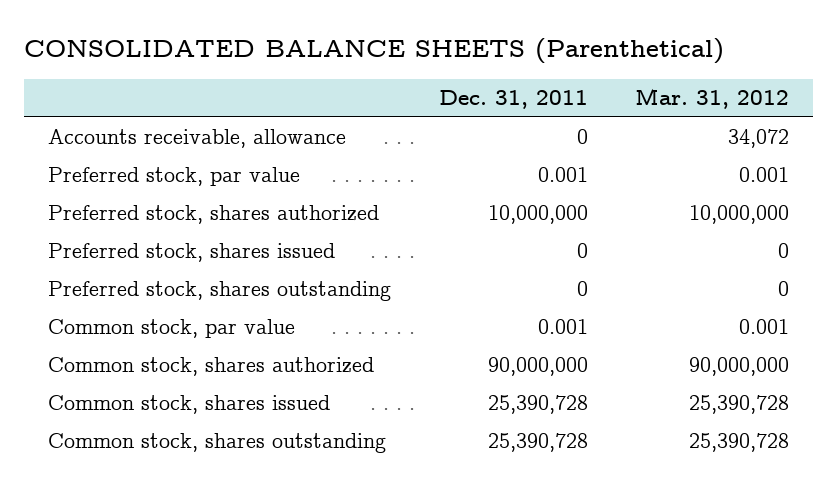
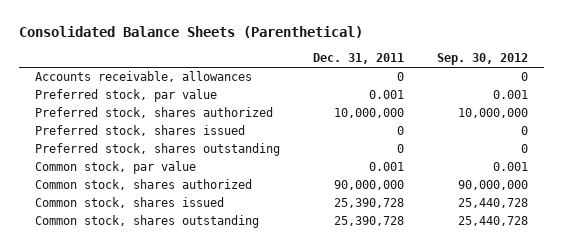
- CONSOLIDATED BALANCE SHEETS (Parenthetical)
+ Consolidated Balance Sheets (Parenthetical)
- | Dec. 31, 2011 | Mar. 31, 2012
+ | Dec. 31, 2011 | Sep. 30, 2012
- Accounts receivable, allowance | 0 | 34,072
+ Accounts receivable, allowances | 0 | 0

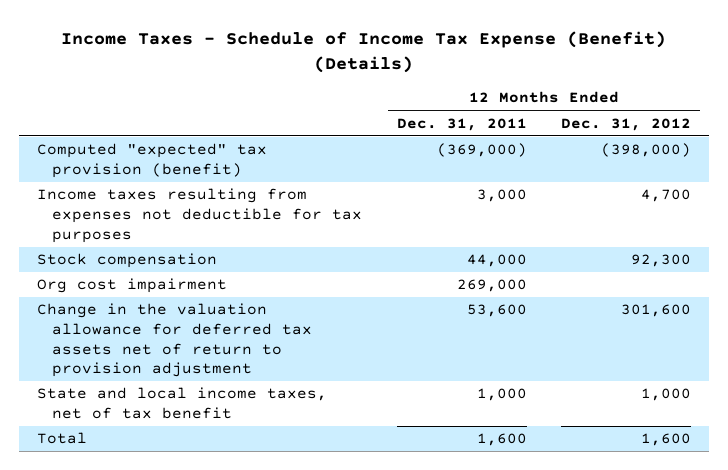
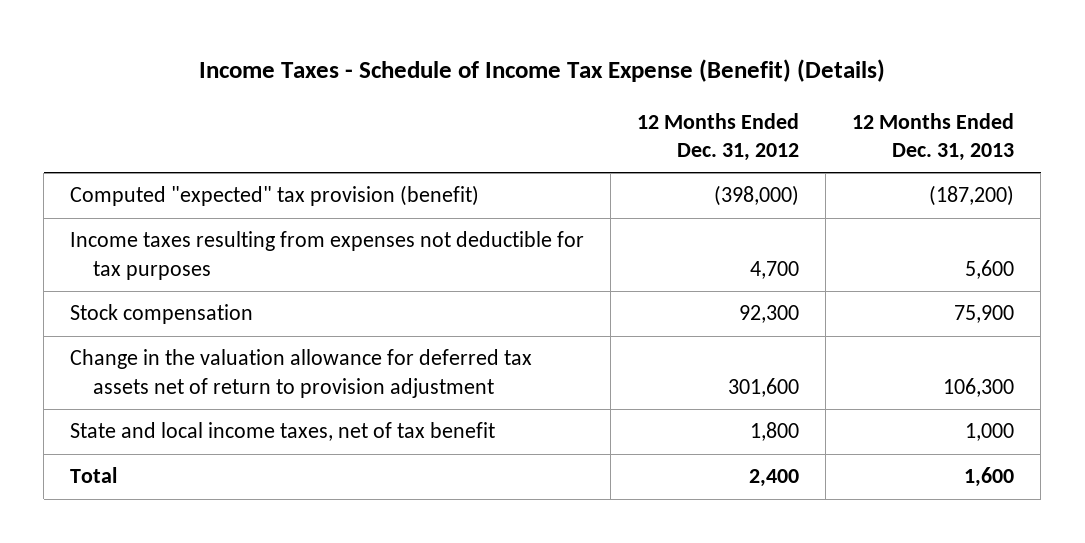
- | 12 Months Ended Dec. 31, 2011 | 12 Months Ended Dec. 31, 2012
+ | 12 Months Ended Dec. 31, 2012 | 12 Months Ended Dec. 31, 2013
- Org cost impairment | 269,000 |
- State and local income taxes, net of tax benefit | 1,000 | 1,000
- Total | 1,600 | 1,600
+ State and local income taxes, net of tax benefit | 1,800 | 1,000
+ Total | 2,400 | 1,600

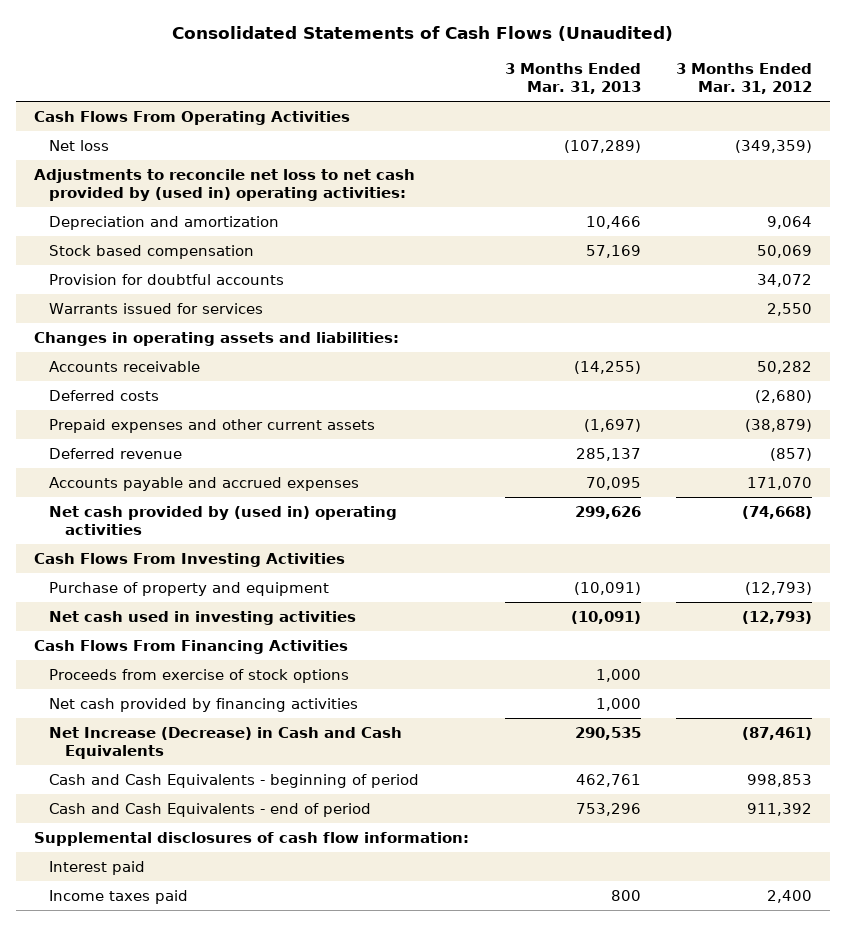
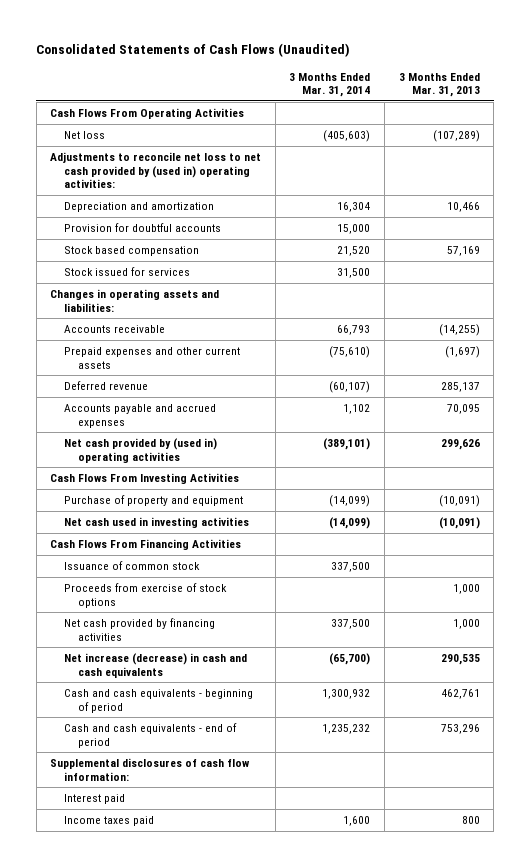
- | 3 Months Ended Mar. 31, 2013 | 3 Months Ended Mar. 31, 2012
+ | 3 Months Ended Mar. 31, 2014 | 3 Months Ended Mar. 31, 2013
- Warrants issued for services | | 2,550
moved down: Stock based compensation | 21,520 | 57,169
+ Stock issued for services | 31,500 |
- Deferred costs | | (2,680)
+ Issuance of common stock | 337,500 |
- Net Increase (Decrease) in Cash and Cash Equivalents | 290,535 | (87,461)
- Cash and Cash Equivalents - beginning of period | 462,761 | 998,853
- Cash and Cash Equivalents - end of period | 753,296 | 911,392
+ Net increase (decrease) in cash and cash equivalents | (65,700) | 290,535
+ Cash and cash equivalents - beginning of period | 1,300,932 | 462,761
+ Cash and cash equivalents - end of period | 1,235,232 | 753,296

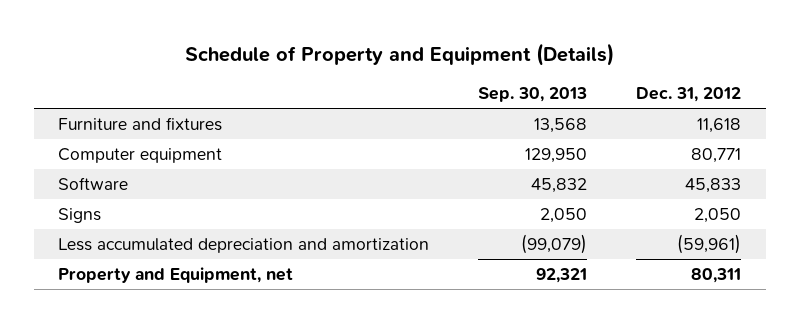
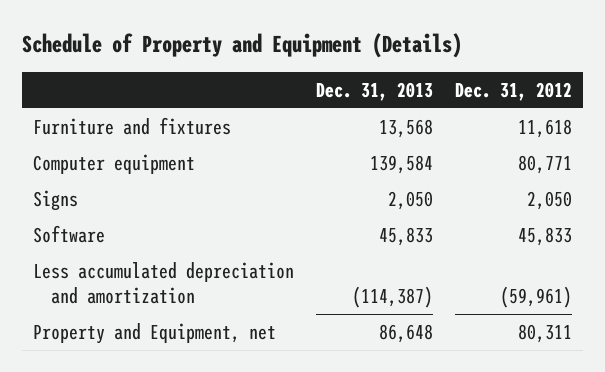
- | Sep. 30, 2013 | Dec. 31, 2012
+ | Dec. 31, 2013 | Dec. 31, 2012
moved down: Software | 45,833 | 45,833

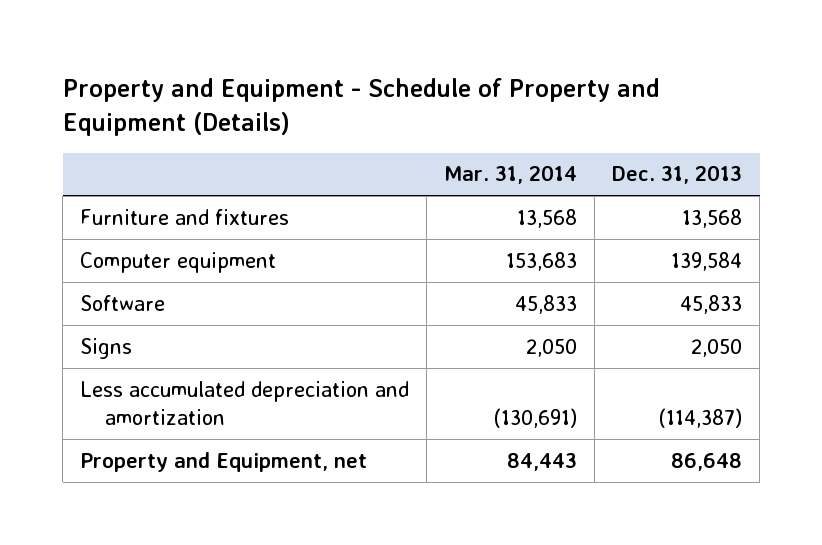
- Schedule of Property and Equipment (Details)
+ Property and Equipment - Schedule of Property and Equipment (Details)
- | Dec. 31, 2013 | Dec. 31, 2012
+ | Mar. 31, 2014 | Dec. 31, 2013
moved down: Signs | 2,050 | 2,050

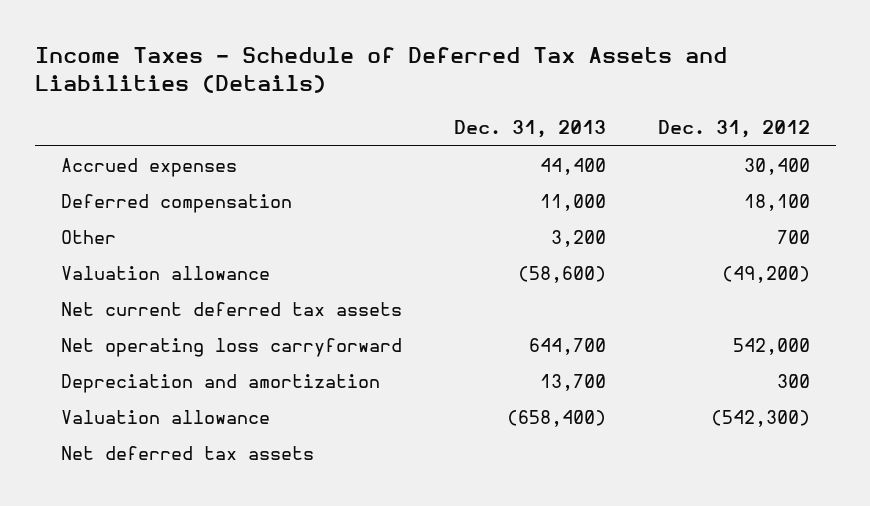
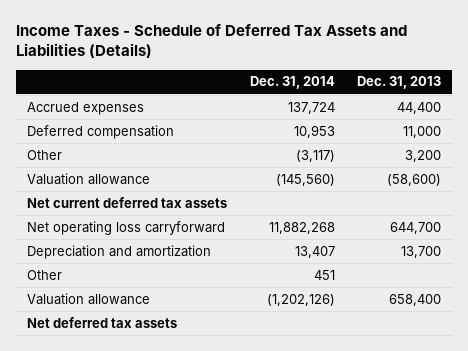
- | Dec. 31, 2013 | Dec. 31, 2012
+ | Dec. 31, 2014 | Dec. 31, 2013
- Valuation allowance | (658,400) | (542,300)
+ Other | 451 |
+ Valuation allowance | (1,202,126) | 658,400

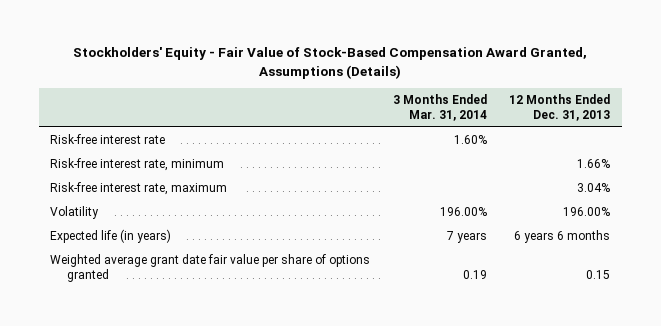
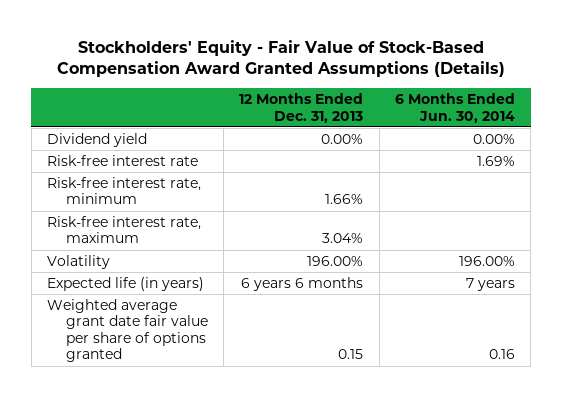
- Stockholders' Equity - Fair Value of Stock-Based Compensation Award Granted, Assumptions (Details)
+ Stockholders' Equity - Fair Value of Stock-Based Compensation Award Granted Assumptions (Details)
- | 3 Months Ended Mar. 31, 2014 | 12 Months Ended Dec. 31, 2013
+ | 12 Months Ended Dec. 31, 2013 | 6 Months Ended Jun. 30, 2014
+ Dividend yield | 0.00% | 0.00%

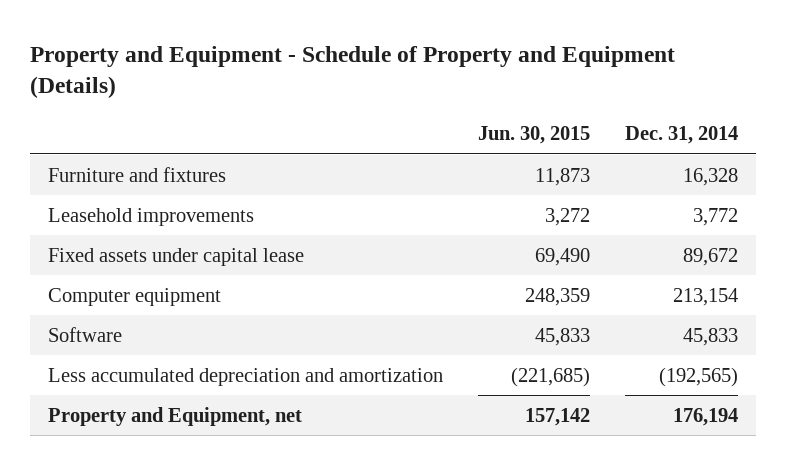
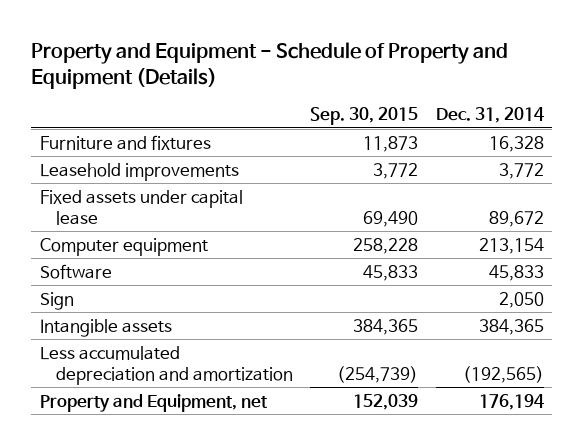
- | Jun. 30, 2015 | Dec. 31, 2014
+ | Sep. 30, 2015 | Dec. 31, 2014
+ Sign | | 2,050
+ Intangible assets | 384,365 | 384,365

